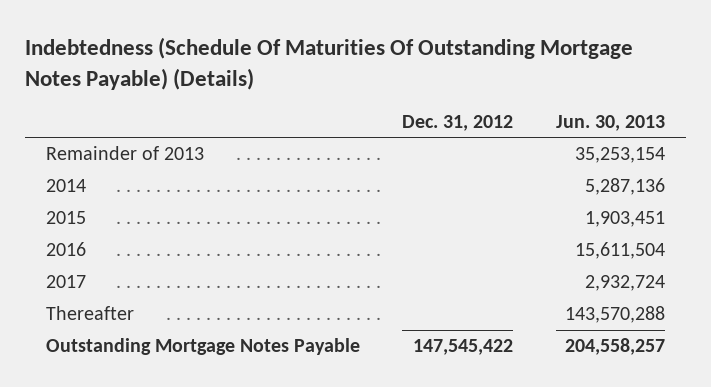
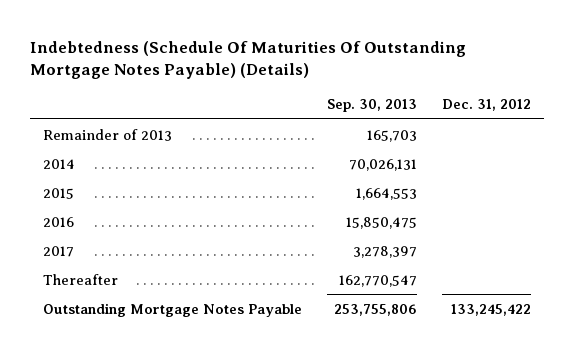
- | Dec. 31, 2012 | Jun. 30, 2013
+ | Sep. 30, 2013 | Dec. 31, 2012
- Outstanding Mortgage Notes Payable | 147,545,422 | 204,558,257
+ Outstanding Mortgage Notes Payable | 253,755,806 | 133,245,422

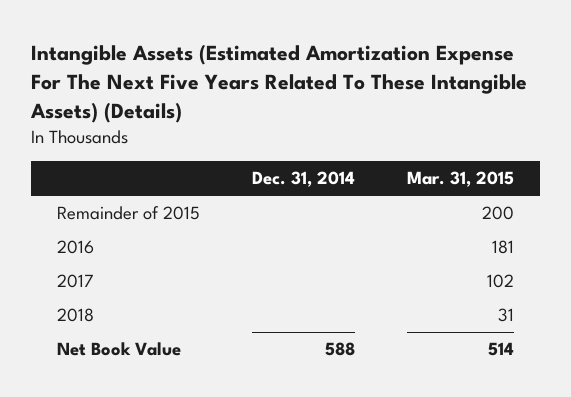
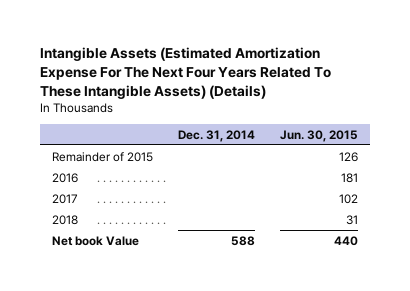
- Intangible Assets (Estimated Amortization Expense For The Next Five Years Related To These Intangible Assets) (Details)
+ Intangible Assets (Estimated Amortization Expense For The Next Four Years Related To These Intangible Assets) (Details)
- | Dec. 31, 2014 | Mar. 31, 2015
+ | Dec. 31, 2014 | Jun. 30, 2015
- Net Book Value | 588 | 514
+ Net book Value | 588 | 440

